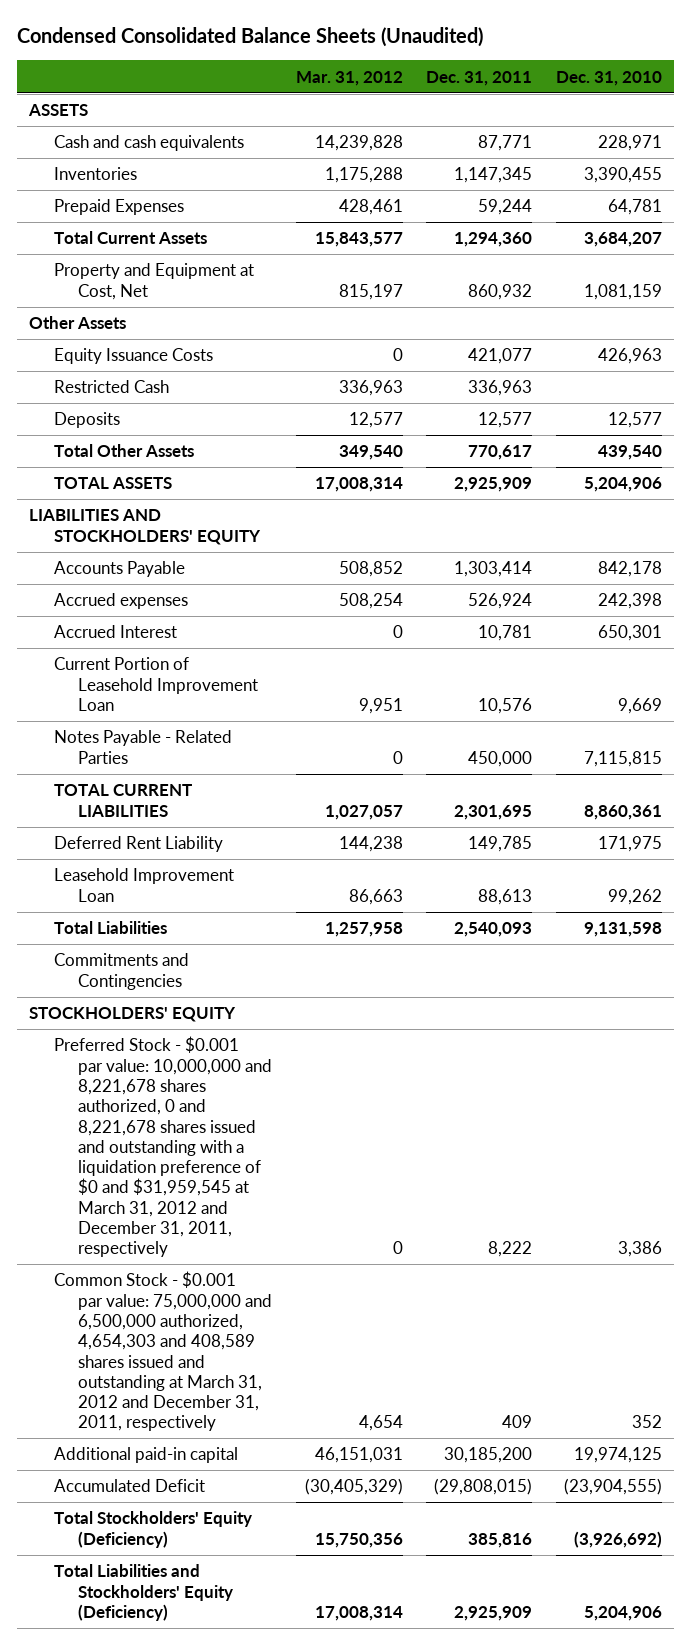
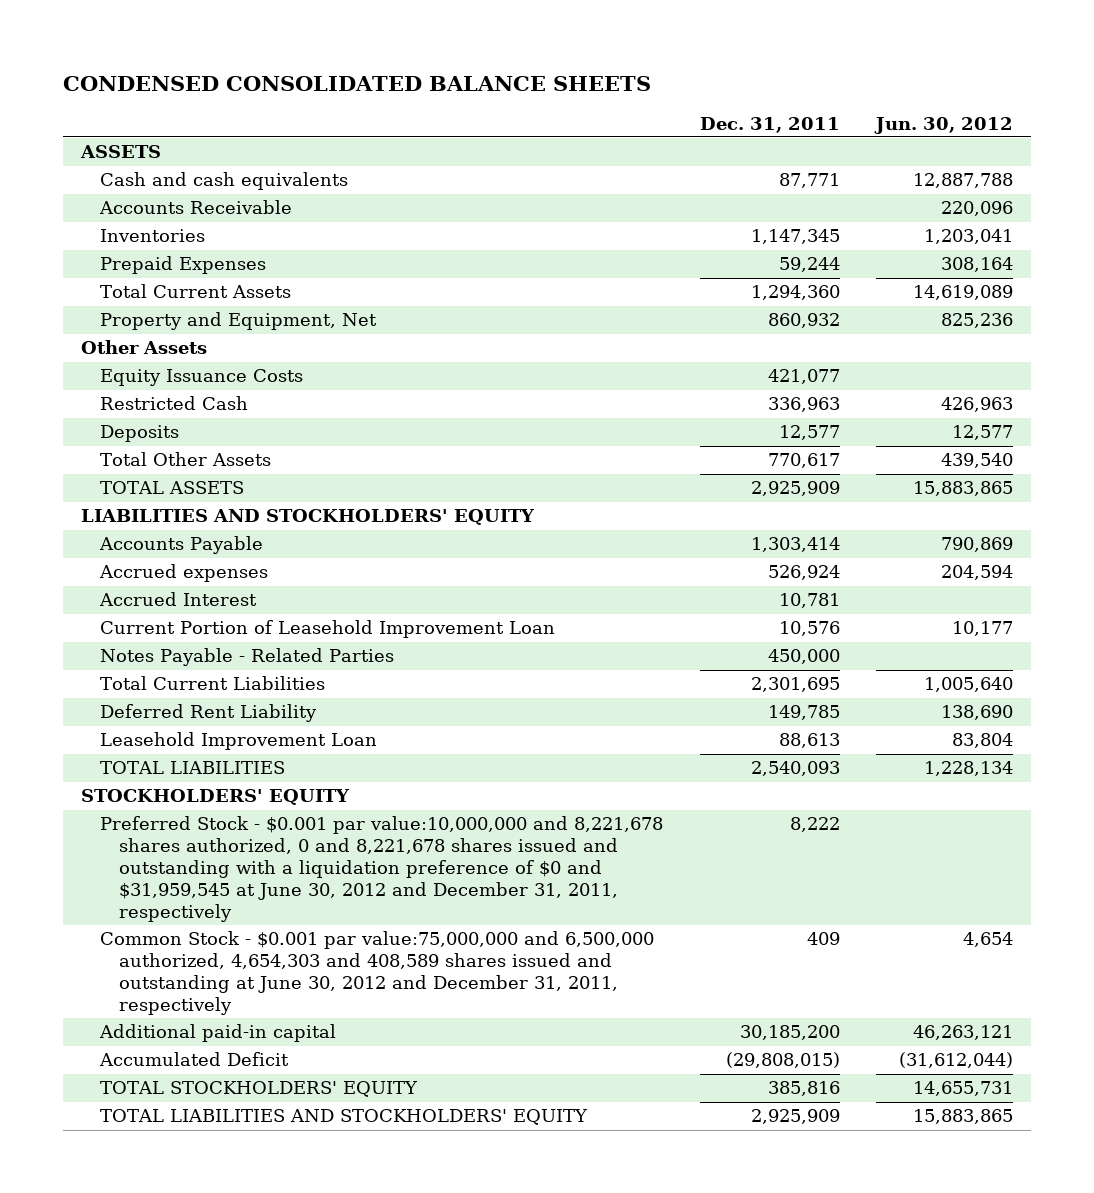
- Condensed Consolidated Balance Sheets (Unaudited)
+ CONDENSED CONSOLIDATED BALANCE SHEETS
- | Mar. 31, 2012 | Dec. 31, 2011 | Dec. 31, 2010
+ | Dec. 31, 2011 | Jun. 30, 2012
+ Accounts Receivable | | 220,096
- Property and Equipment at Cost, Net | 815,197 | 860,932 | 1,081,159
+ Property and Equipment, Net | 860,932 | 825,236
- TOTAL CURRENT LIABILITIES | 1,027,057 | 2,301,695 | 8,860,361
+ Total Current Liabilities | 2,301,695 | 1,005,640
- Total Liabilities | 1,257,958 | 2,540,093 | 9,131,598
- Commitments and Contingencies
+ TOTAL LIABILITIES | 2,540,093 | 1,228,134
- Preferred Stock - $0.001 par value: 10,000,000 and 8,221,678 shares authorized, 0 and 8,221,678 shares issued and outstanding with a liquidation preference of $0 and $31,959,545 at March 31, 2012 and December 31, 2011, respectively | 0 | 8,222 | 3,386
- Common Stock - $0.001 par value: 75,000,000 and 6,500,000 authorized, 4,654,303 and 408,589 shares issued and outstanding at March 31, 2012 and December 31, 2011, respectively | 4,654 | 409 | 352
+ Preferred Stock - $0.001 par value:10,000,000 and 8,221,678 shares authorized, 0 and 8,221,678 shares issued and outstanding with a liquidation preference of $0 and $31,959,545 at June 30, 2012 and December 31, 2011, respectively | 8,222 |
+ Common Stock - $0.001 par value:75,000,000 and 6,500,000 authorized, 4,654,303 and 408,589 shares issued and outstanding at June 30, 2012 and December 31, 2011, respectively | 409 | 4,654
- Total Stockholders' Equity (Deficiency) | 15,750,356 | 385,816 | (3,926,692)
- Total Liabilities and Stockholders' Equity (Deficiency) | 17,008,314 | 2,925,909 | 5,204,906
+ TOTAL STOCKHOLDERS' EQUITY | 385,816 | 14,655,731
+ TOTAL LIABILITIES AND STOCKHOLDERS' EQUITY | 2,925,909 | 15,883,865

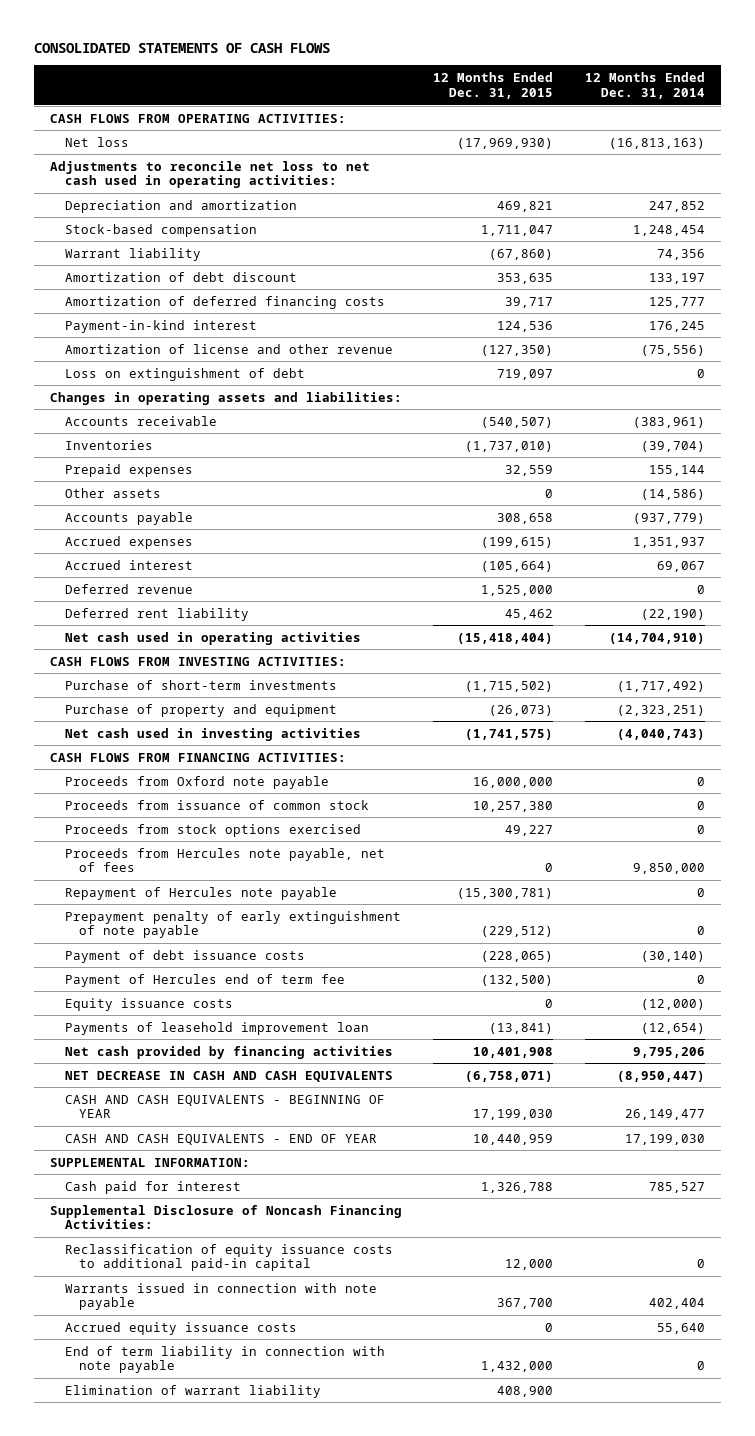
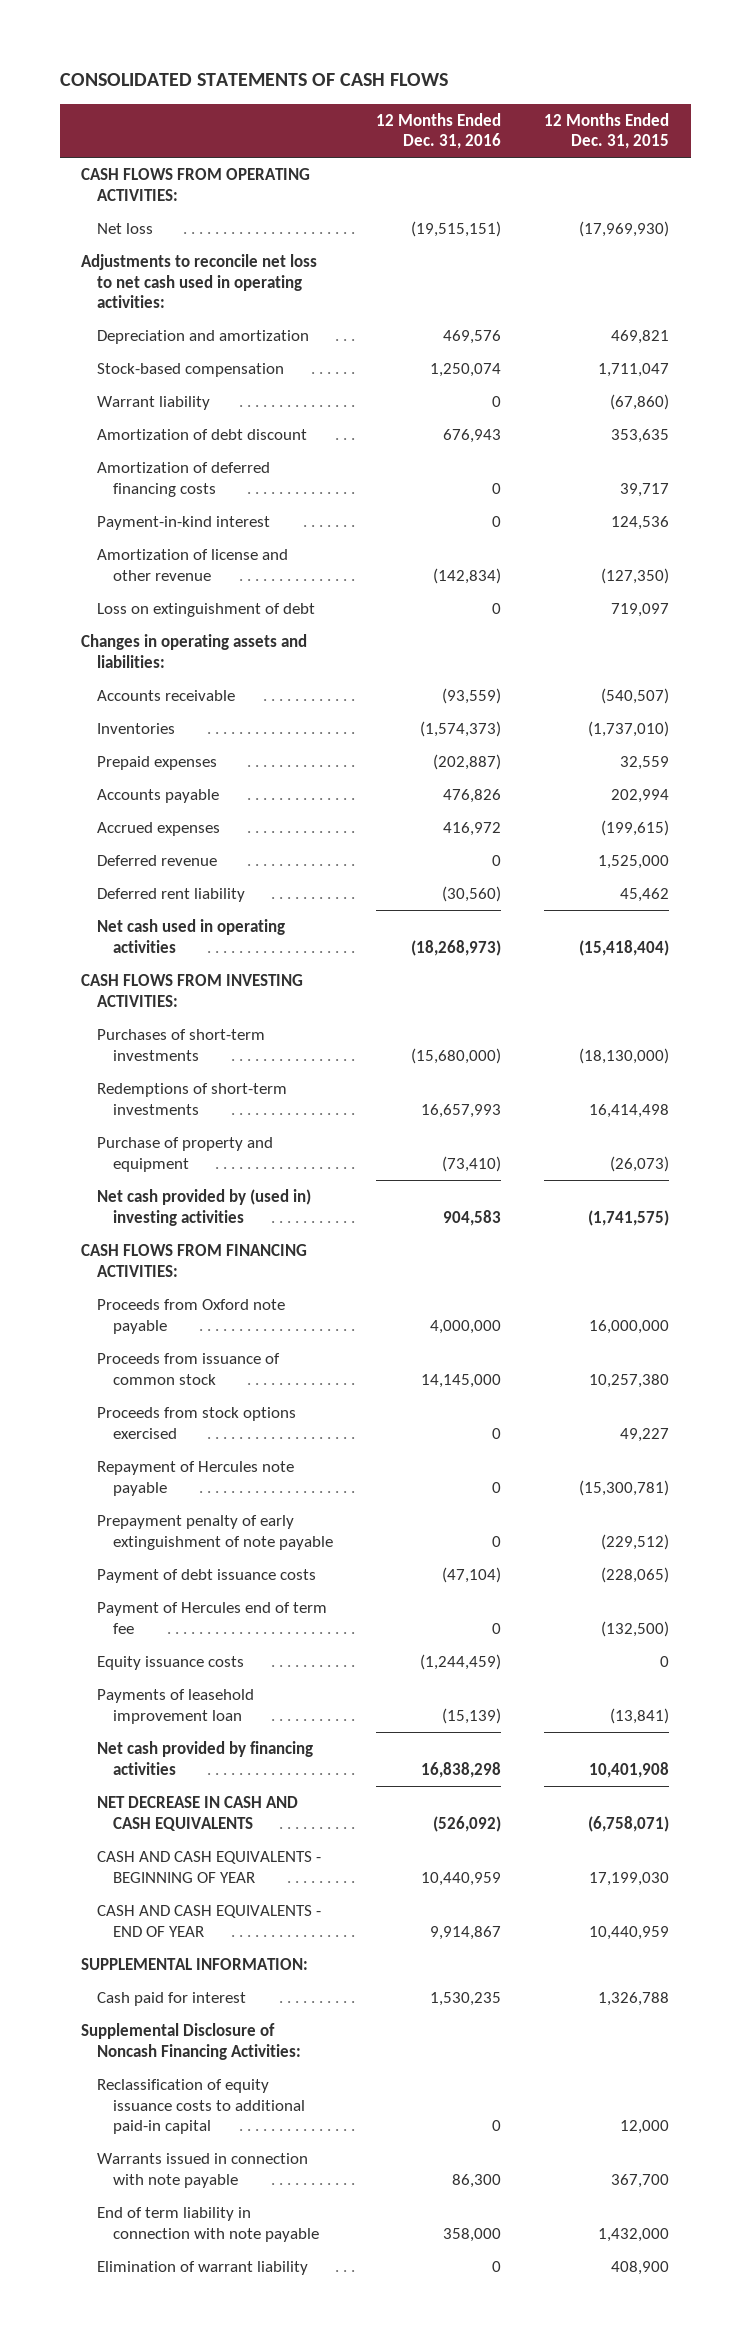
- | 12 Months Ended Dec. 31, 2015 | 12 Months Ended Dec. 31, 2014
+ | 12 Months Ended Dec. 31, 2016 | 12 Months Ended Dec. 31, 2015
- Other assets | 0 | (14,586)
- Accounts payable | 308,658 | (937,779)
+ Accounts payable | 476,826 | 202,994
- Accrued interest | (105,664) | 69,067
- Purchase of short-term investments | (1,715,502) | (1,717,492)
+ Purchases of short-term investments | (15,680,000) | (18,130,000)
+ Redemptions of short-term investments | 16,657,993 | 16,414,498
- Net cash used in investing activities | (1,741,575) | (4,040,743)
+ Net cash provided by (used in) investing activities | 904,583 | (1,741,575)
- Proceeds from Hercules note payable, net of fees | 0 | 9,850,000
- Accrued equity issuance costs | 0 | 55,640

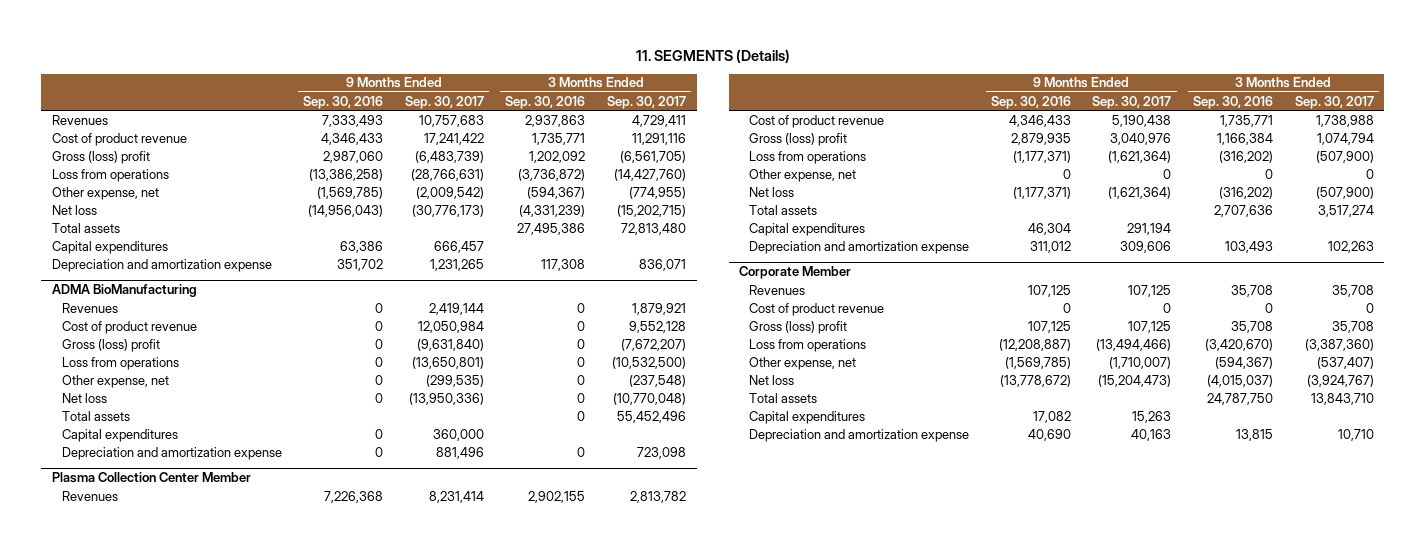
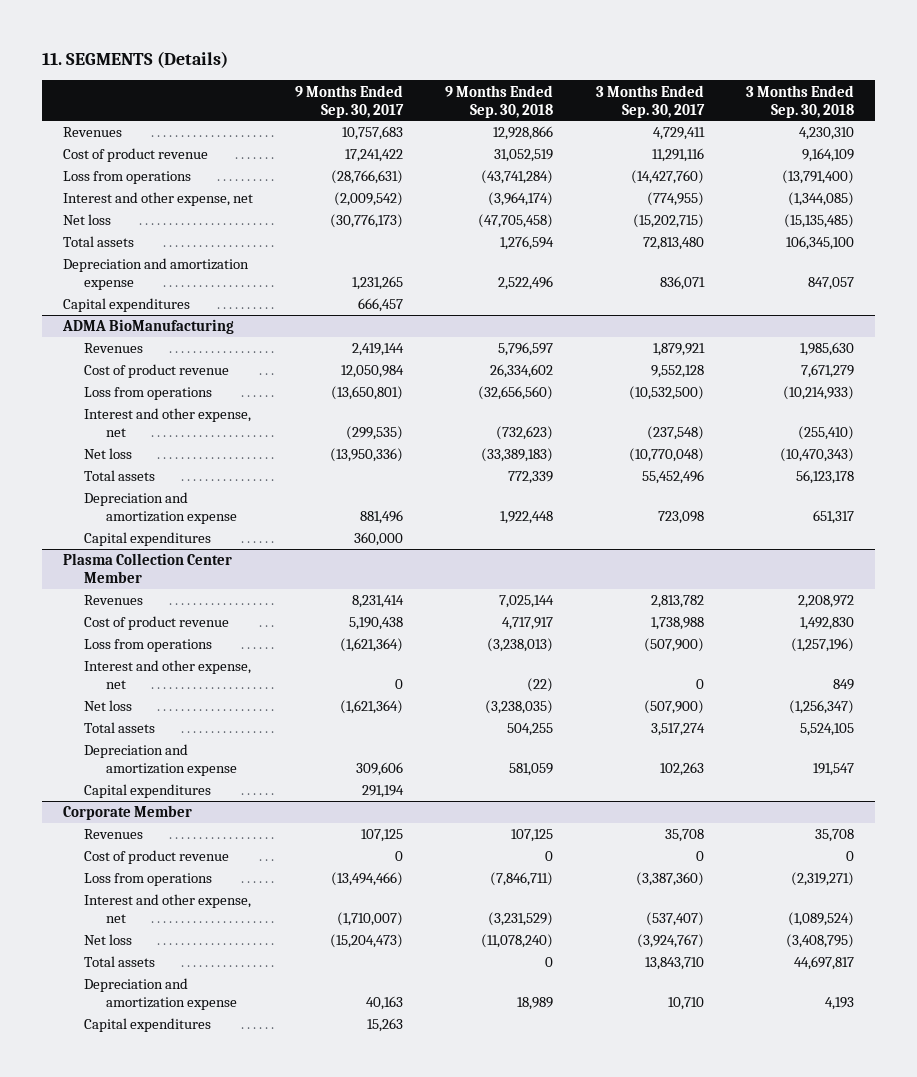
- | 9 Months Ended Sep. 30, 2016 | 9 Months Ended Sep. 30, 2017 | 3 Months Ended Sep. 30, 2016 | 3 Months Ended Sep. 30, 2017
+ | 9 Months Ended Sep. 30, 2017 | 9 Months Ended Sep. 30, 2018 | 3 Months Ended Sep. 30, 2017 | 3 Months Ended Sep. 30, 2018
- Gross (loss) profit | 2,987,060 | (6,483,739) | 1,202,092 | (6,561,705)
- Other expense, net | (1,569,785) | (2,009,542) | (594,367) | (774,955)
+ Interest and other expense, net | (2,009,542) | (3,964,174) | (774,955) | (1,344,085)
moved down: Capital expenditures | 666,457 | | |
@ ADMA BioManufacturing
- Gross (loss) profit | 0 | (9,631,840) | 0 | (7,672,207)
- Other expense, net | 0 | (299,535) | 0 | (237,548)
+ Interest and other expense, net | (299,535) | (732,623) | (237,548) | (255,410)
moved down: Capital expenditures | 360,000 | | |
@ Plasma Collection Center Member
- Gross (loss) profit | 2,879,935 | 3,040,976 | 1,166,384 | 1,074,794
- Other expense, net | 0 | 0 | 0 | 0
+ Interest and other expense, net | 0 | (22) | 0 | 849
moved down: Capital expenditures | 291,194 | | |
@ Corporate Member
- Gross (loss) profit | 107,125 | 107,125 | 35,708 | 35,708
- Other expense, net | (1,569,785) | (1,710,007) | (594,367) | (537,407)
+ Interest and other expense, net | (1,710,007) | (3,231,529) | (537,407) | (1,089,524)
moved down: Capital expenditures | 15,263 | | |

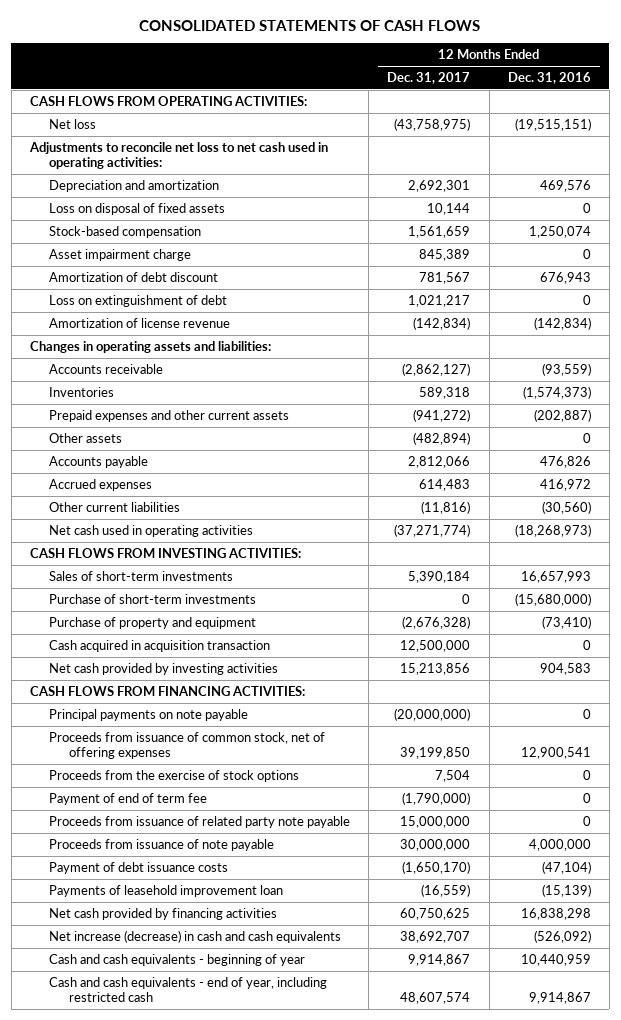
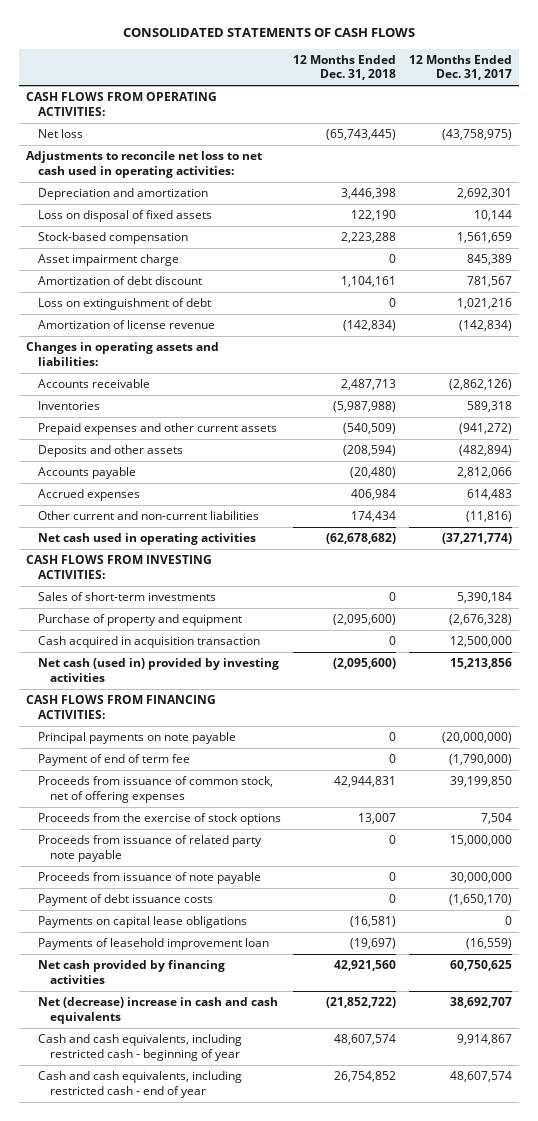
- | 12 Months Ended Dec. 31, 2017 | 12 Months Ended Dec. 31, 2016
+ | 12 Months Ended Dec. 31, 2018 | 12 Months Ended Dec. 31, 2017
- Loss on extinguishment of debt | 1,021,217 | 0
+ Loss on extinguishment of debt | 0 | 1,021,216
- Accounts receivable | (2,862,127) | (93,559)
+ Accounts receivable | 2,487,713 | (2,862,126)
- Other assets | (482,894) | 0
+ Deposits and other assets | (208,594) | (482,894)
- Other current liabilities | (11,816) | (30,560)
+ Other current and non-current liabilities | 174,434 | (11,816)
- Purchase of short-term investments | 0 | (15,680,000)
- Net cash provided by investing activities | 15,213,856 | 904,583
+ Net cash (used in) provided by investing activities | (2,095,600) | 15,213,856
moved up: Payment of end of term fee | 0 | (1,790,000)
+ Payments on capital lease obligations | (16,581) | 0
- Net increase (decrease) in cash and cash equivalents | 38,692,707 | (526,092)
- Cash and cash equivalents - beginning of year | 9,914,867 | 10,440,959
- Cash and cash equivalents - end of year, including restricted cash | 48,607,574 | 9,914,867
+ Net (decrease) increase in cash and cash equivalents | (21,852,722) | 38,692,707
+ Cash and cash equivalents, including restricted cash - beginning of year | 48,607,574 | 9,914,867
+ Cash and cash equivalents, including restricted cash - end of year | 26,754,852 | 48,607,574

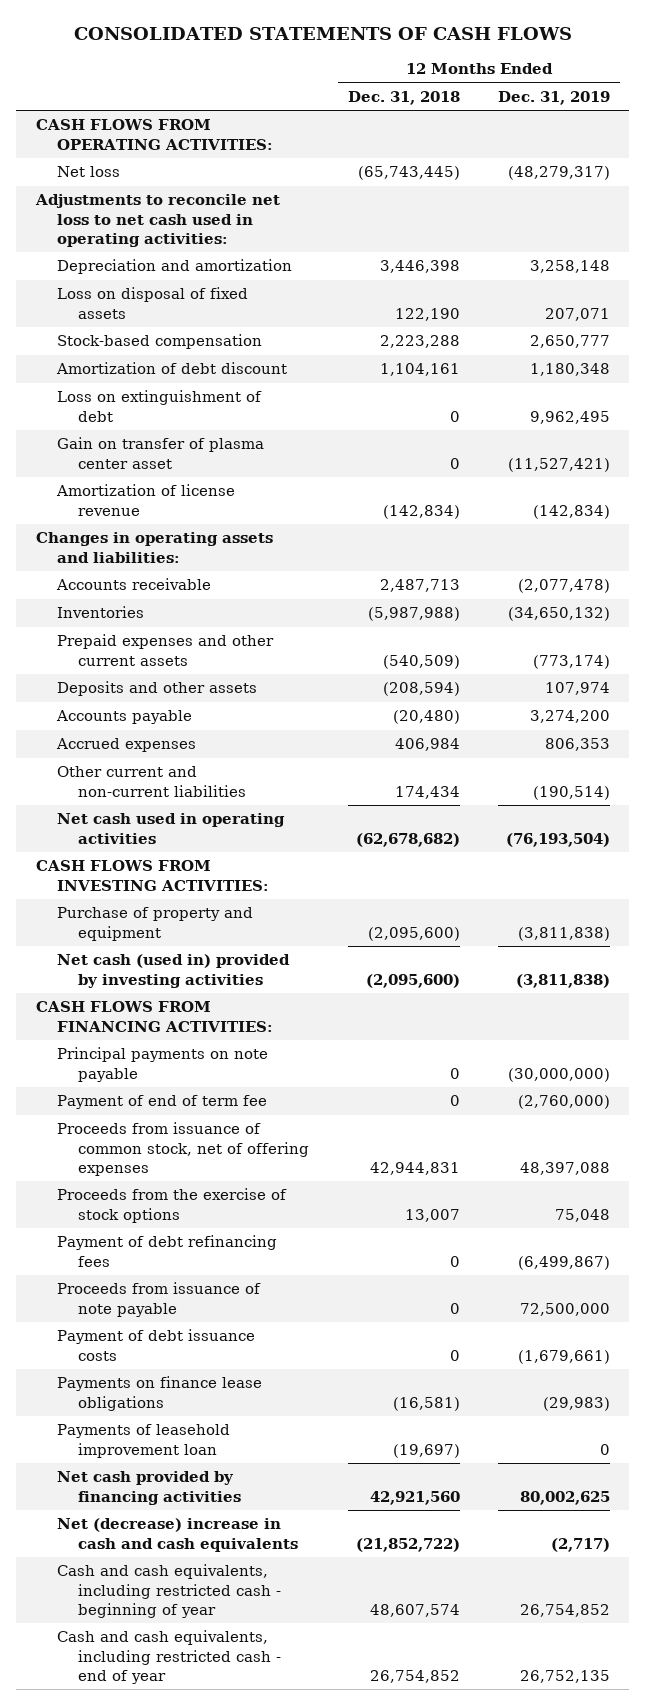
- | 12 Months Ended Dec. 31, 2018 | 12 Months Ended Dec. 31, 2017
+ | 12 Months Ended Dec. 31, 2018 | 12 Months Ended Dec. 31, 2019
- Asset impairment charge | 0 | 845,389
+ Gain on transfer of plasma center asset | 0 | (11,527,421)
- Sales of short-term investments | 0 | 5,390,184
- Cash acquired in acquisition transaction | 0 | 12,500,000
- Proceeds from issuance of related party note payable | 0 | 15,000,000
+ Payment of debt refinancing fees | 0 | (6,499,867)
- Payments on capital lease obligations | (16,581) | 0
+ Payments on finance lease obligations | (16,581) | (29,983)

